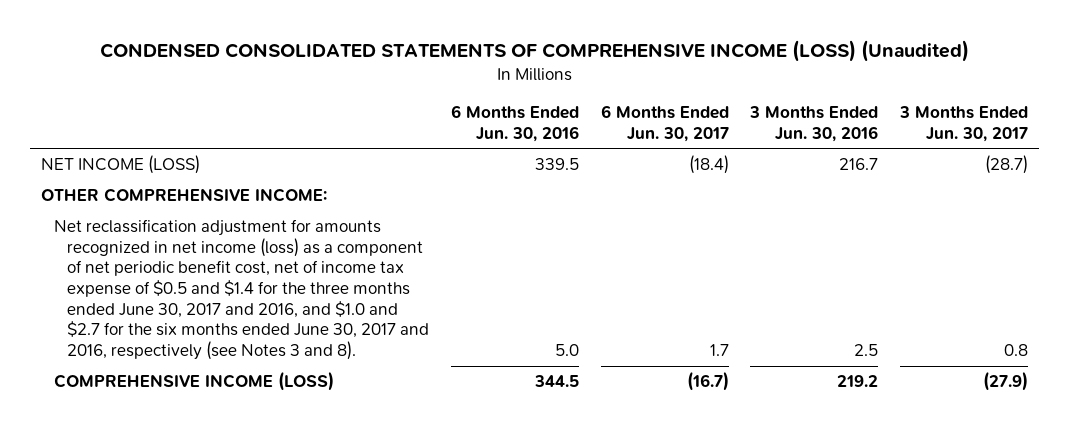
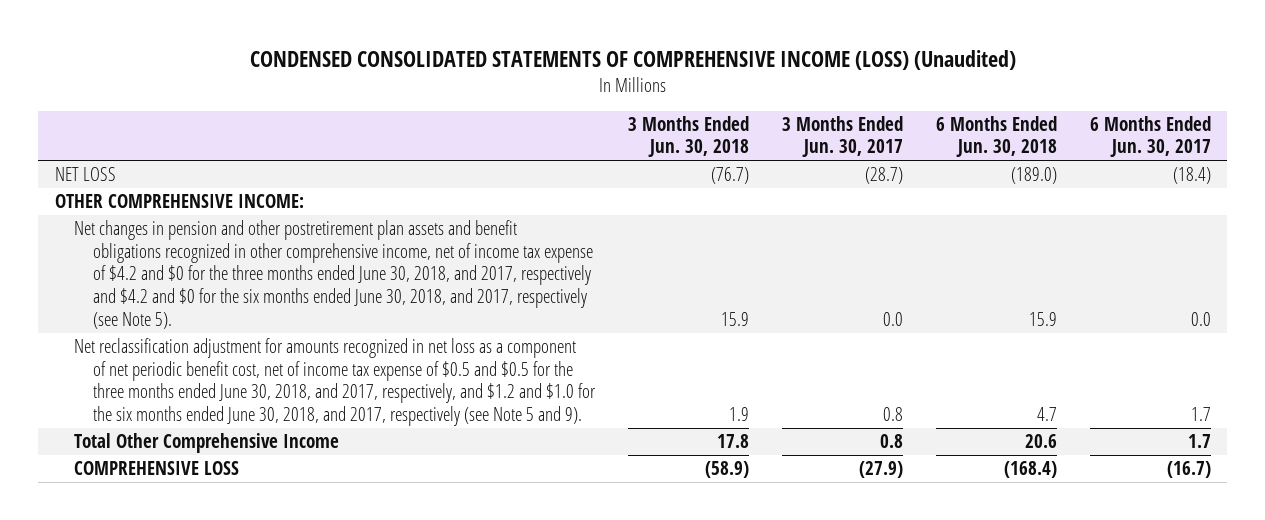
- | 6 Months Ended Jun. 30, 2016 | 6 Months Ended Jun. 30, 2017 | 3 Months Ended Jun. 30, 2016 | 3 Months Ended Jun. 30, 2017
+ | 3 Months Ended Jun. 30, 2018 | 3 Months Ended Jun. 30, 2017 | 6 Months Ended Jun. 30, 2018 | 6 Months Ended Jun. 30, 2017
- NET INCOME (LOSS) | 339.5 | (18.4) | 216.7 | (28.7)
+ NET LOSS | (76.7) | (28.7) | (189.0) | (18.4)
- Net reclassification adjustment for amounts recognized in net income (loss) as a component of net periodic benefit cost, net of income tax expense of $0.5 and $1.4 for the three months ended June 30, 2017 and 2016, and $1.0 and $2.7 for the six months ended June 30, 2017 and 2016, respectively (see Notes 3 and 8). | 5.0 | 1.7 | 2.5 | 0.8
- COMPREHENSIVE INCOME (LOSS) | 344.5 | (16.7) | 219.2 | (27.9)
+ Net changes in pension and other postretirement plan assets and benefit obligations recognized in other comprehensive income, net of income tax expense of $4.2 and $0 for the three months ended June 30, 2018, and 2017, respectively and $4.2 and $0 for the six months ended June 30, 2018, and 2017, respectively (see Note 5). | 15.9 | 0.0 | 15.9 | 0.0
+ Net reclassification adjustment for amounts recognized in net loss as a component of net periodic benefit cost, net of income tax expense of $0.5 and $0.5 for the three months ended June 30, 2018, and 2017, respectively, and $1.2 and $1.0 for the six months ended June 30, 2018, and 2017, respectively (see Note 5 and 9). | 1.9 | 0.8 | 4.7 | 1.7
+ Total Other Comprehensive Income | 17.8 | 0.8 | 20.6 | 1.7
+ COMPREHENSIVE LOSS | (58.9) | (27.9) | (168.4) | (16.7)

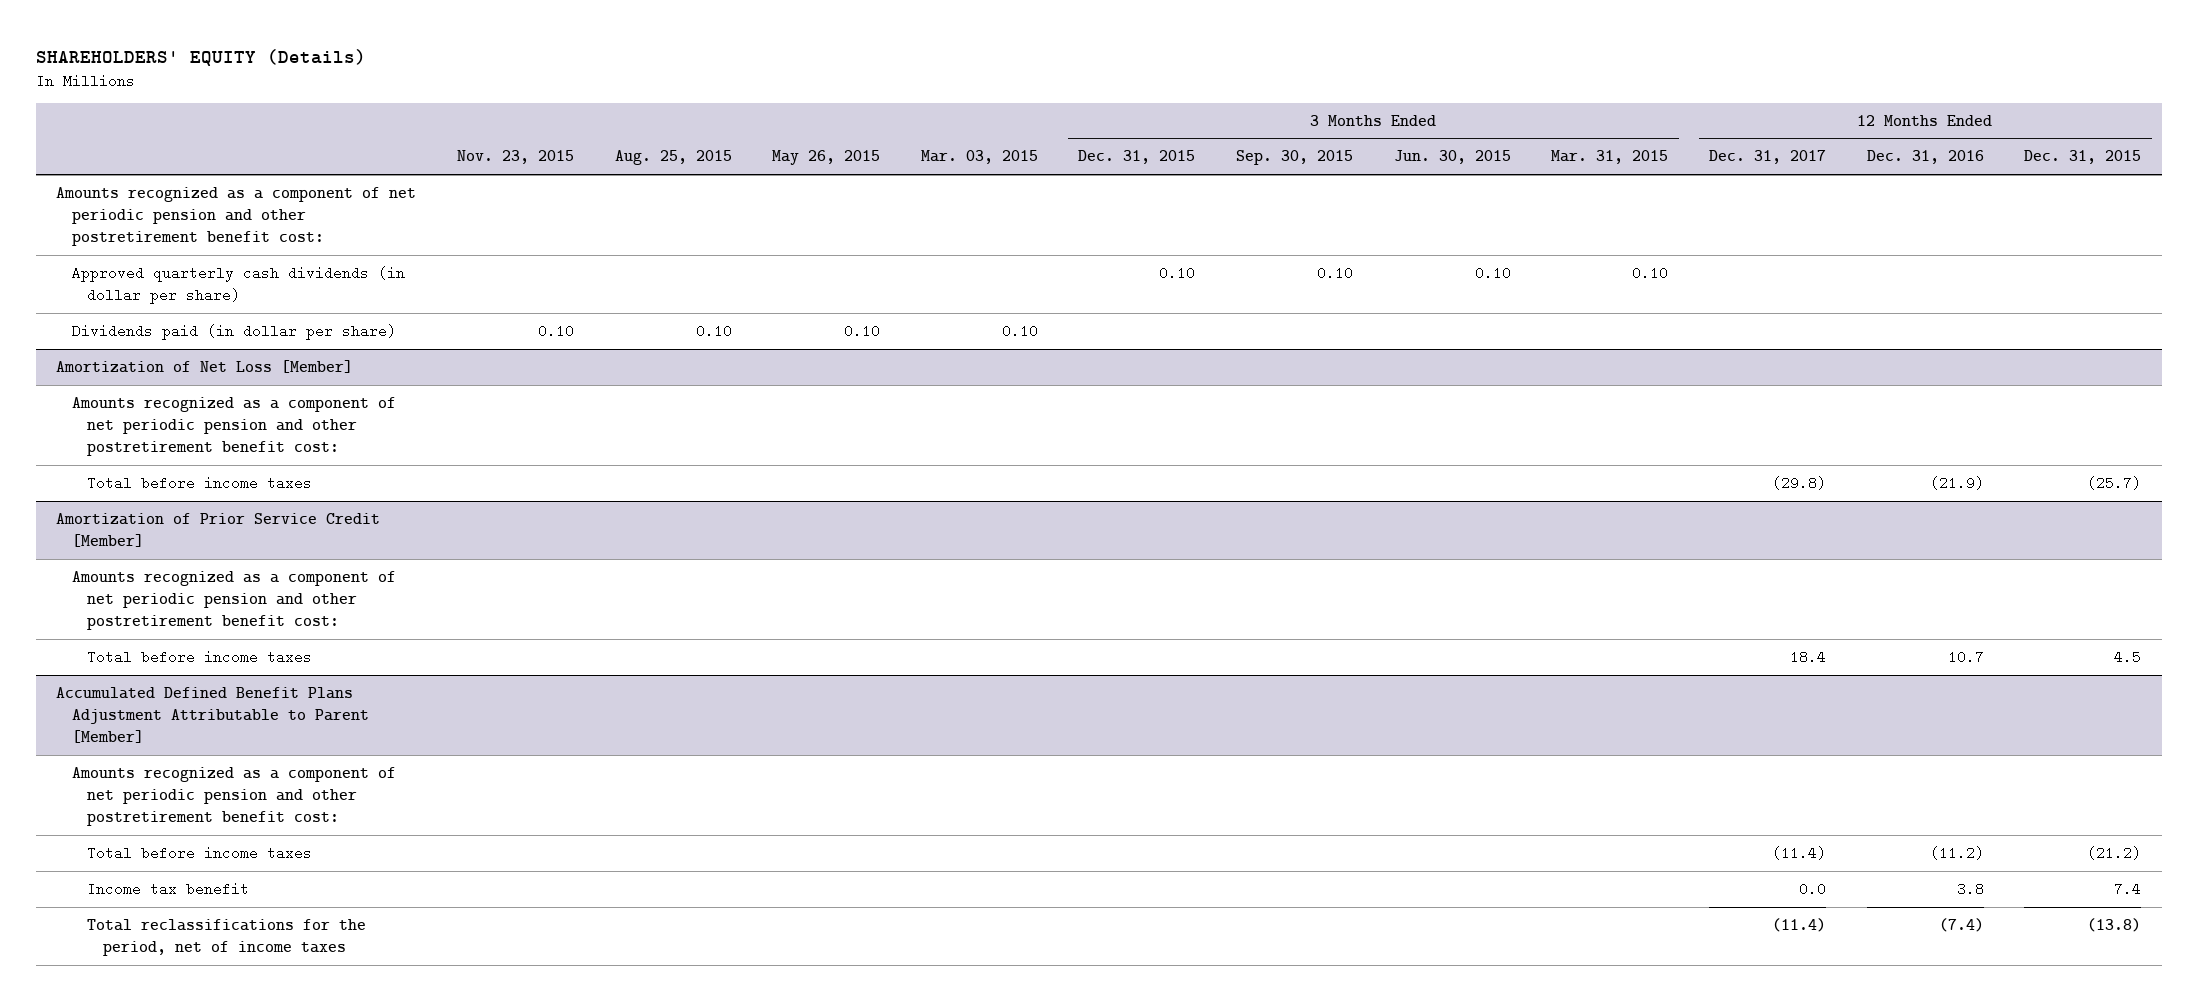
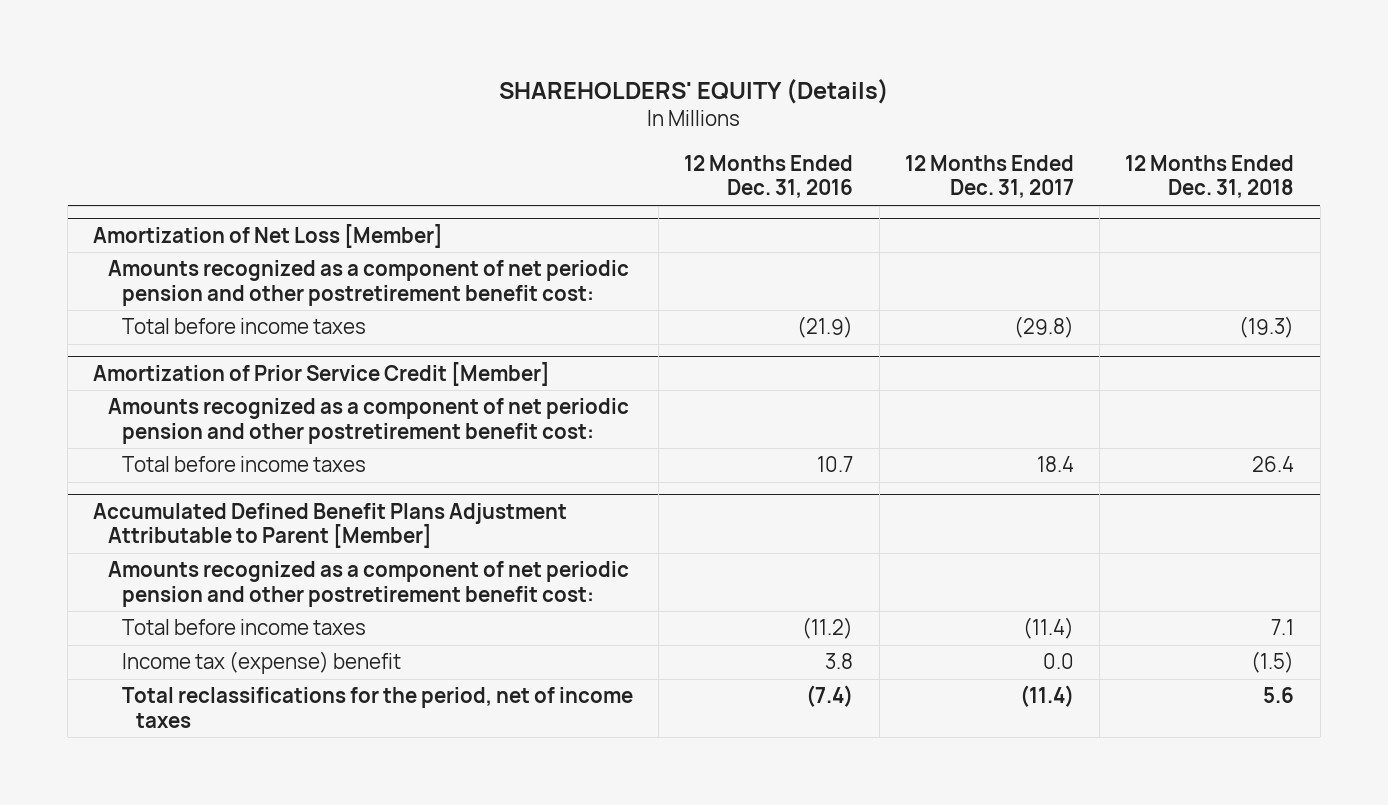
- | Nov. 23, 2015 | Aug. 25, 2015 | May 26, 2015 | Mar. 03, 2015 | 3 Months Ended Dec. 31, 2015 | 3 Months Ended Sep. 30, 2015 | 3 Months Ended Jun. 30, 2015 | 3 Months Ended Mar. 31, 2015 | 12 Months Ended Dec. 31, 2017 | 12 Months Ended Dec. 31, 2016 | 12 Months Ended Dec. 31, 2015
+ | 12 Months Ended Dec. 31, 2016 | 12 Months Ended Dec. 31, 2017 | 12 Months Ended Dec. 31, 2018
- Amounts recognized as a component of net periodic pension and other postretirement benefit cost:
- Approved quarterly cash dividends (in dollar per share) | | | | | 0.10 | 0.10 | 0.10 | 0.10 | | |
- Dividends paid (in dollar per share) | 0.10 | 0.10 | 0.10 | 0.10 | | | | | | |
@ Accumulated Defined Benefit Plans Adjustment Attributable to Parent [Member]
- Income tax benefit | | | | | | | | | 0.0 | 3.8 | 7.4
+ Income tax (expense) benefit | 3.8 | 0.0 | (1.5)

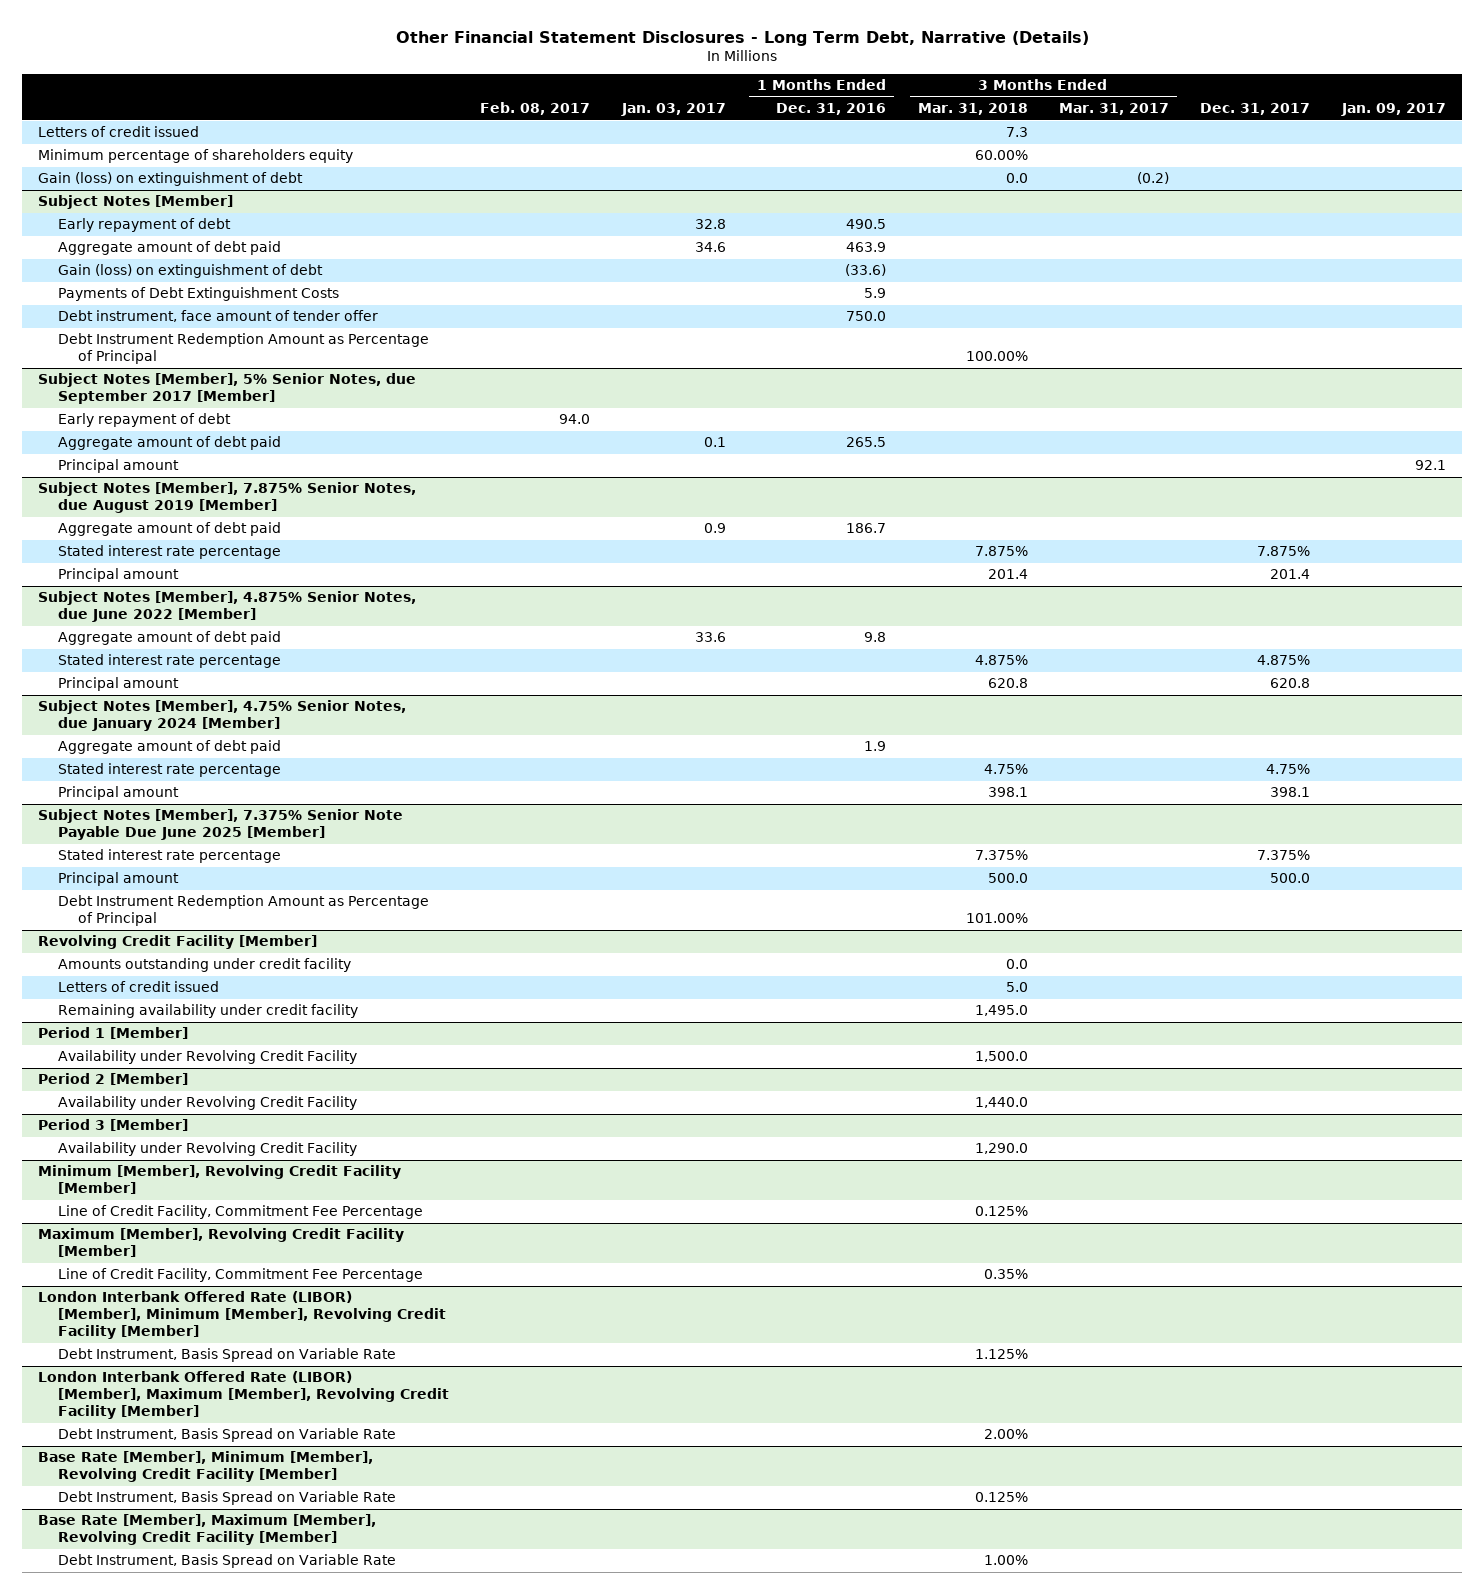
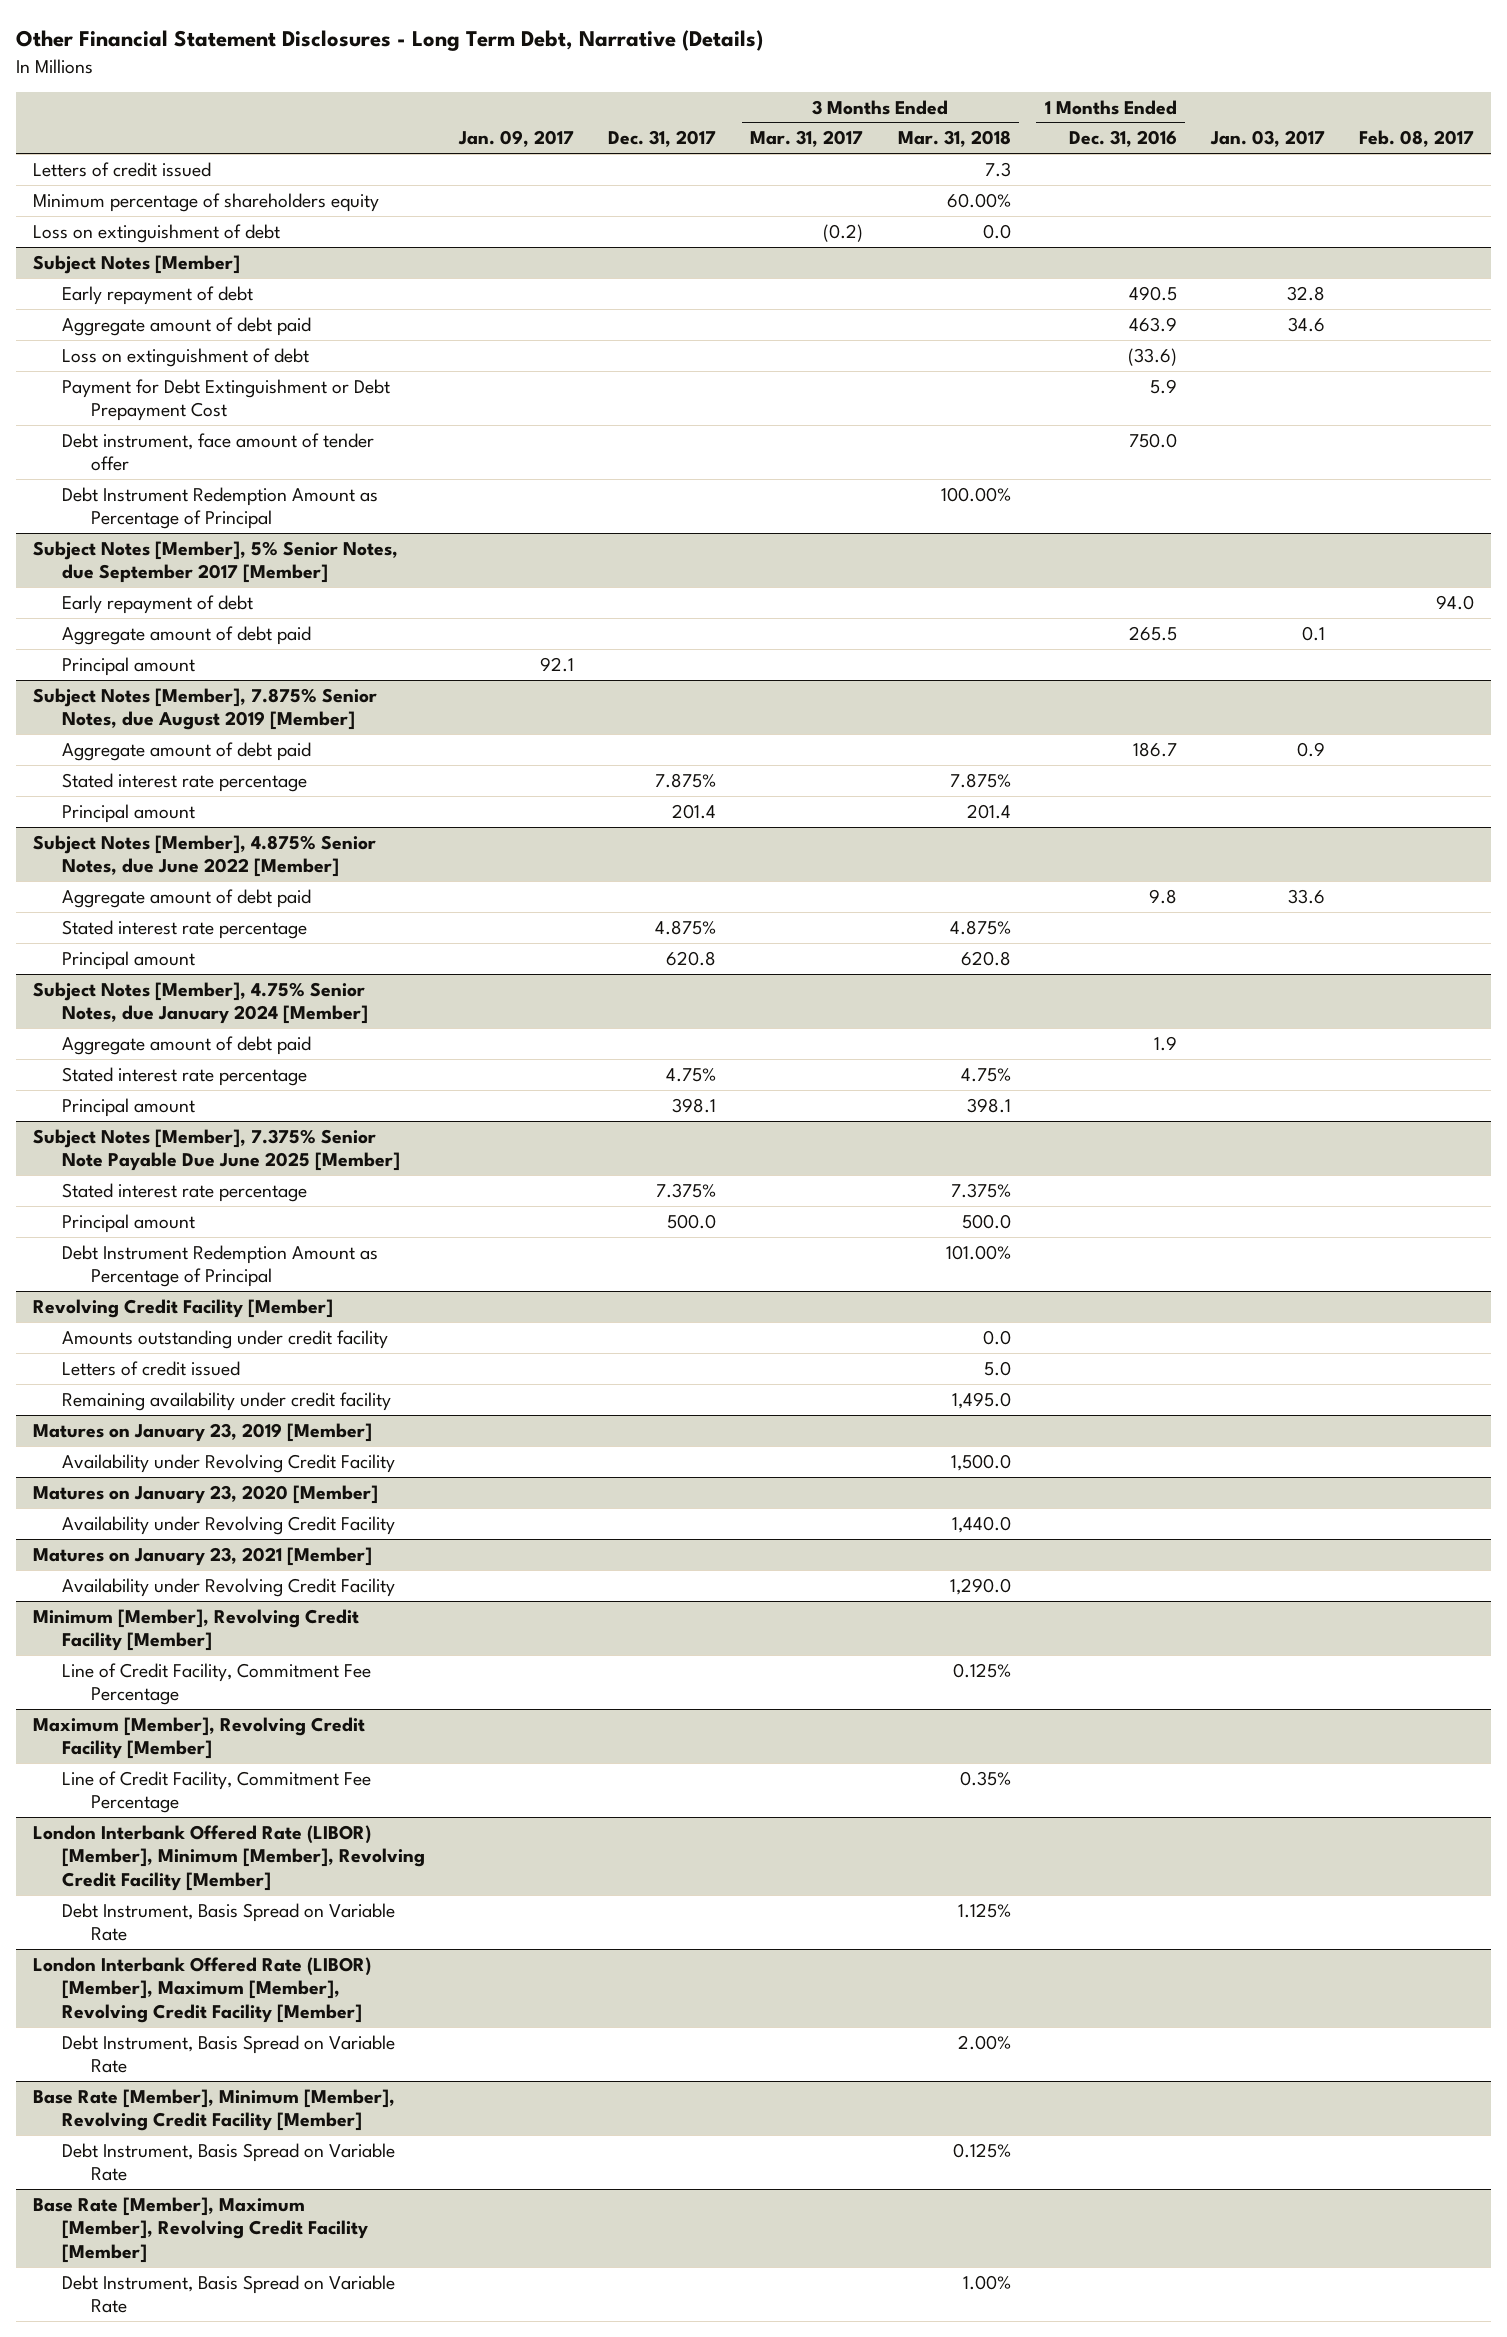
- | Feb. 08, 2017 | Jan. 03, 2017 | 1 Months Ended Dec. 31, 2016 | 3 Months Ended Mar. 31, 2018 | 3 Months Ended Mar. 31, 2017 | Dec. 31, 2017 | Jan. 09, 2017
+ | Jan. 09, 2017 | Dec. 31, 2017 | 3 Months Ended Mar. 31, 2017 | 3 Months Ended Mar. 31, 2018 | 1 Months Ended Dec. 31, 2016 | Jan. 03, 2017 | Feb. 08, 2017
- Gain (loss) on extinguishment of debt | | | | 0.0 | (0.2) | |
+ Loss on extinguishment of debt | | | (0.2) | 0.0 | | |
@ Subject Notes [Member]
- Gain (loss) on extinguishment of debt | | | (33.6) | | | |
- Payments of Debt Extinguishment Costs | | | 5.9 | | | |
+ Loss on extinguishment of debt | | | | | (33.6) | |
+ Payment for Debt Extinguishment or Debt Prepayment Cost | | | | | 5.9 | |
- Period 1 [Member]
+ Matures on January 23, 2019 [Member]
- Period 2 [Member]
+ Matures on January 23, 2020 [Member]
- Period 3 [Member]
+ Matures on January 23, 2021 [Member]

